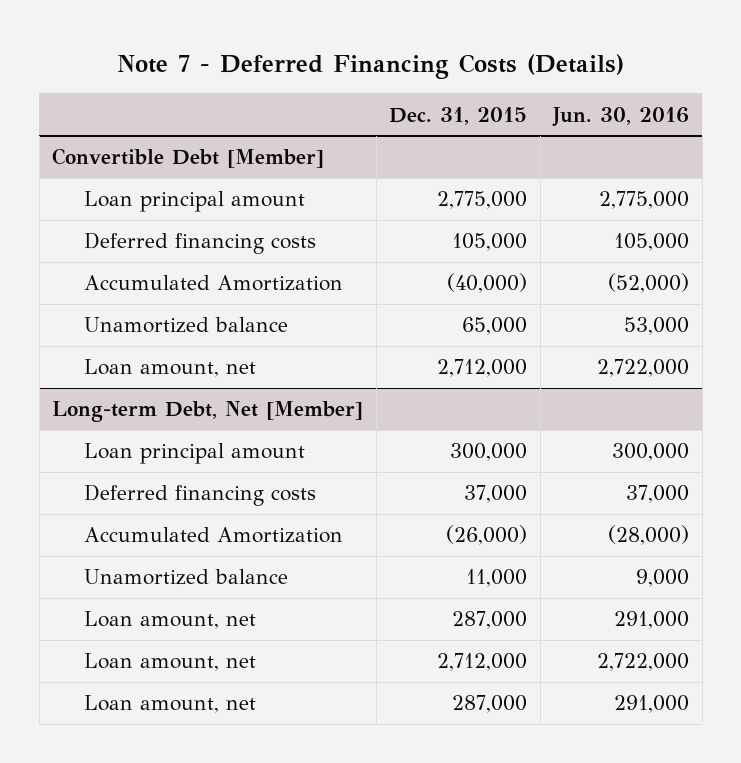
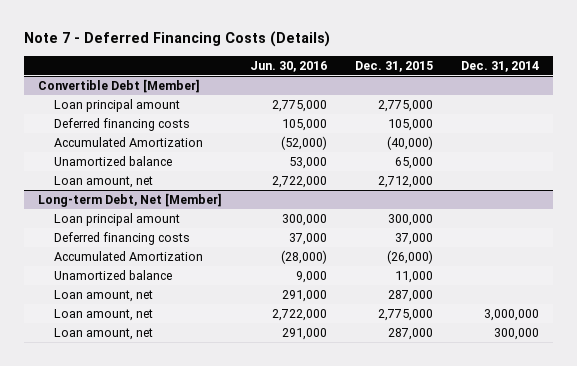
- | Dec. 31, 2015 | Jun. 30, 2016
+ | Jun. 30, 2016 | Dec. 31, 2015 | Dec. 31, 2014
@ Long-term Debt, Net [Member]
- Loan amount, net | 2,712,000 | 2,722,000
+ Loan amount, net | 2,722,000 | 2,775,000 | 3,000,000

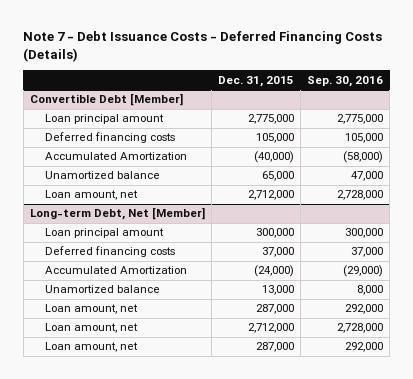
- Note 7 - Deferred Financing Costs (Details)
+ Note 7 - Debt Issuance Costs - Deferred Financing Costs (Details)
- | Jun. 30, 2016 | Dec. 31, 2015 | Dec. 31, 2014
+ | Dec. 31, 2015 | Sep. 30, 2016
@ Long-term Debt, Net [Member]
- Accumulated Amortization | (28,000) | (26,000) |
- Unamortized balance | 9,000 | 11,000 |
+ Accumulated Amortization | (24,000) | (29,000)
+ Unamortized balance | 13,000 | 8,000
- Loan amount, net | 2,722,000 | 2,775,000 | 3,000,000
+ Loan amount, net | 2,712,000 | 2,728,000

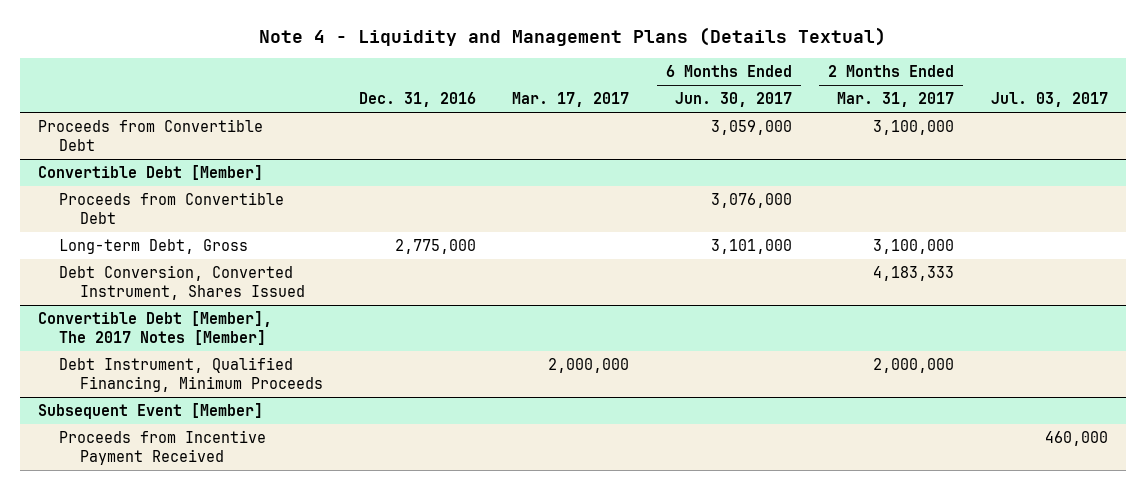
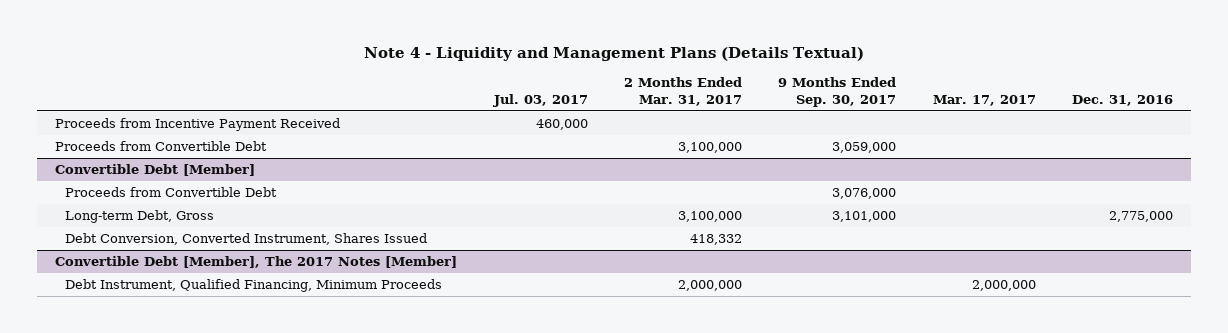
- | Dec. 31, 2016 | Mar. 17, 2017 | 6 Months Ended Jun. 30, 2017 | 2 Months Ended Mar. 31, 2017 | Jul. 03, 2017
+ | Jul. 03, 2017 | 2 Months Ended Mar. 31, 2017 | 9 Months Ended Sep. 30, 2017 | Mar. 17, 2017 | Dec. 31, 2016
+ Proceeds from Incentive Payment Received | 460,000 | | | |
@ Convertible Debt [Member]
- Debt Conversion, Converted Instrument, Shares Issued | | | | 4,183,333 |
+ Debt Conversion, Converted Instrument, Shares Issued | | 418,332 | | |
- Subsequent Event [Member]
- Proceeds from Incentive Payment Received | | | | | 460,000

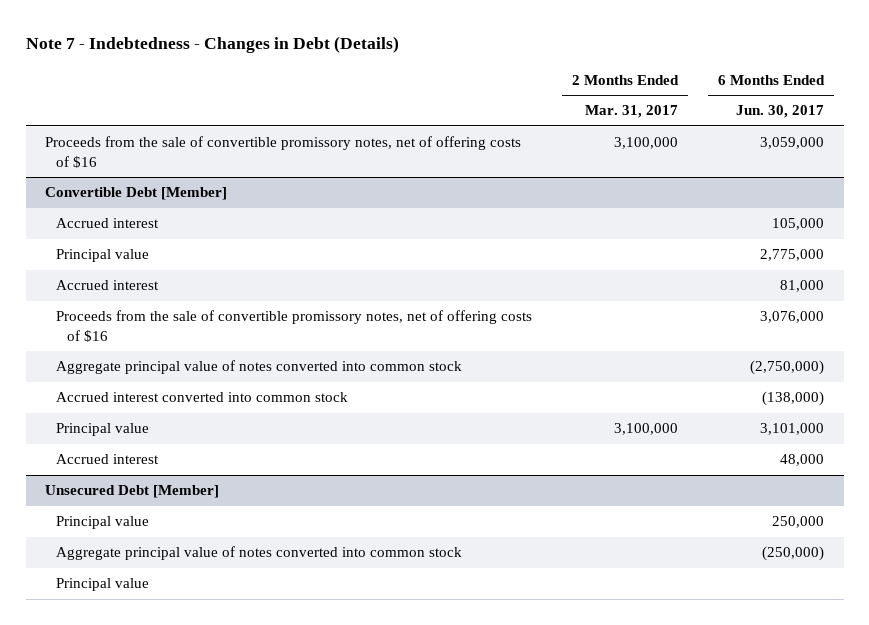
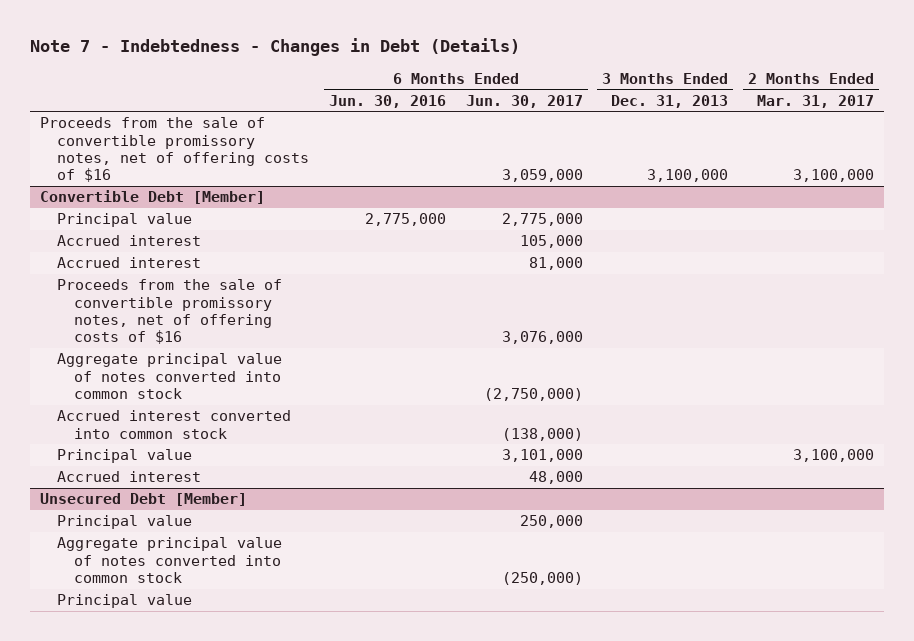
- | 2 Months Ended Mar. 31, 2017 | 6 Months Ended Jun. 30, 2017
+ | 6 Months Ended Jun. 30, 2016 | 6 Months Ended Jun. 30, 2017 | 3 Months Ended Dec. 31, 2013 | 2 Months Ended Mar. 31, 2017
@ Convertible Debt [Member]
moved down: Accrued interest | | 105,000 | |

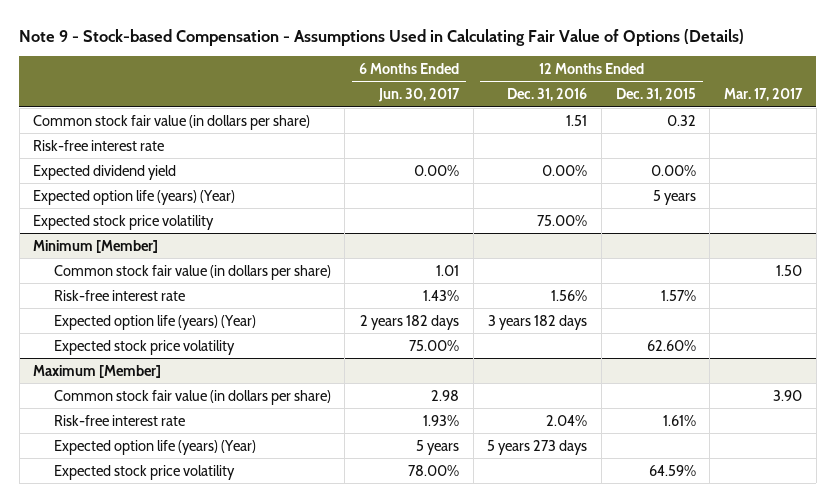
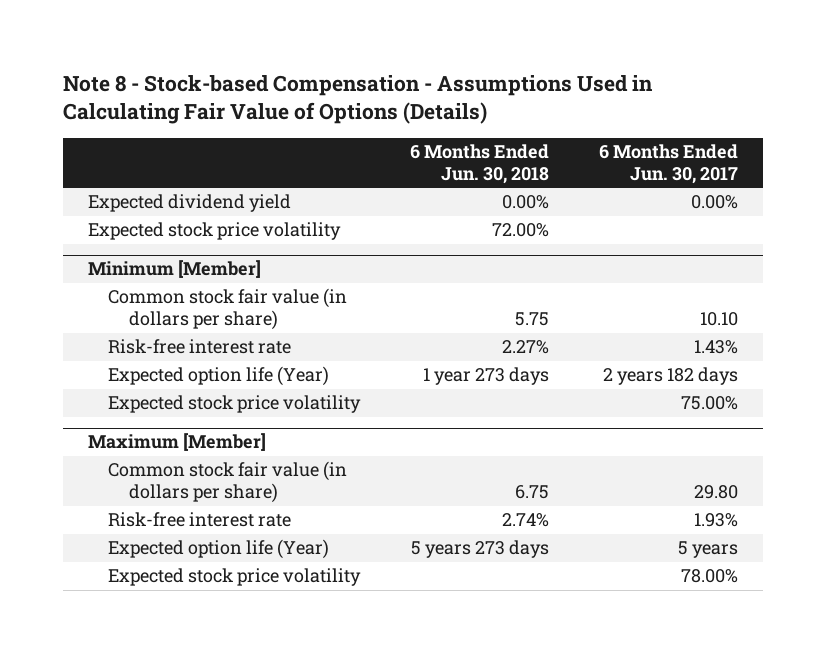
- Note 9 - Stock-based Compensation - Assumptions Used in Calculating Fair Value of Options (Details)
+ Note 8 - Stock-based Compensation - Assumptions Used in Calculating Fair Value of Options (Details)
- | 6 Months Ended Jun. 30, 2017 | 12 Months Ended Dec. 31, 2016 | 12 Months Ended Dec. 31, 2015 | Mar. 17, 2017
+ | 6 Months Ended Jun. 30, 2018 | 6 Months Ended Jun. 30, 2017
- Common stock fair value (in dollars per share) | | 1.51 | 0.32 |
- Risk-free interest rate
- Expected option life (years) (Year) | | | 5 years |
@ Minimum [Member]
- Common stock fair value (in dollars per share) | 1.01 | | | 1.50
+ Common stock fair value (in dollars per share) | 5.75 | 10.10
- Expected option life (years) (Year) | 2 years 182 days | 3 years 182 days | |
+ Expected option life (Year) | 1 year 273 days | 2 years 182 days
@ Maximum [Member]
- Common stock fair value (in dollars per share) | 2.98 | | | 3.90
+ Common stock fair value (in dollars per share) | 6.75 | 29.80
- Expected option life (years) (Year) | 5 years | 5 years 273 days | |
+ Expected option life (Year) | 5 years 273 days | 5 years

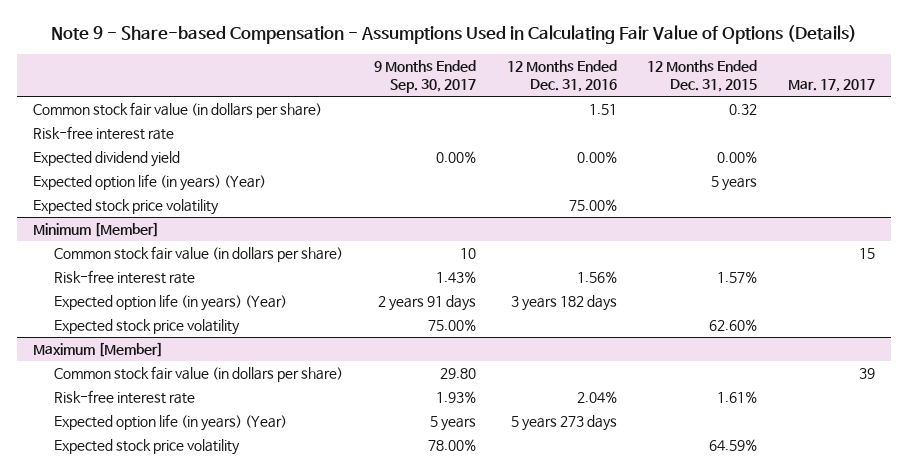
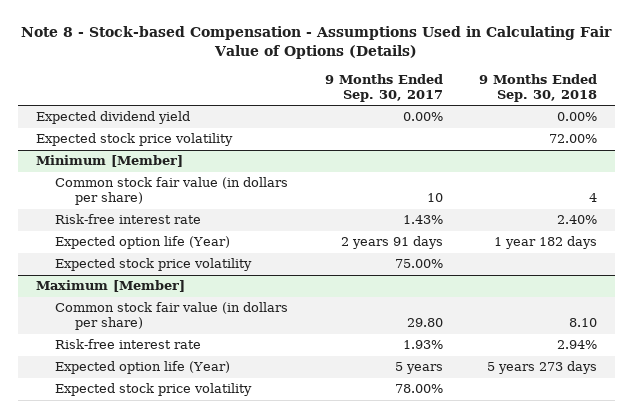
- Note 9 - Share-based Compensation - Assumptions Used in Calculating Fair Value of Options (Details)
+ Note 8 - Stock-based Compensation - Assumptions Used in Calculating Fair Value of Options (Details)
- | 9 Months Ended Sep. 30, 2017 | 12 Months Ended Dec. 31, 2016 | 12 Months Ended Dec. 31, 2015 | Mar. 17, 2017
+ | 9 Months Ended Sep. 30, 2017 | 9 Months Ended Sep. 30, 2018
- Common stock fair value (in dollars per share) | | 1.51 | 0.32 |
- Risk-free interest rate
- Expected option life (in years) (Year) | | | 5 years |
@ Minimum [Member]
- Expected option life (in years) (Year) | 2 years 91 days | 3 years 182 days | |
+ Expected option life (Year) | 2 years 91 days | 1 year 182 days
@ Maximum [Member]
- Expected option life (in years) (Year) | 5 years | 5 years 273 days | |
+ Expected option life (Year) | 5 years | 5 years 273 days

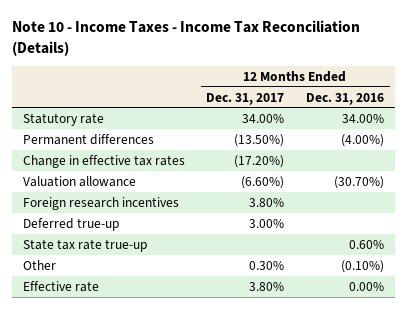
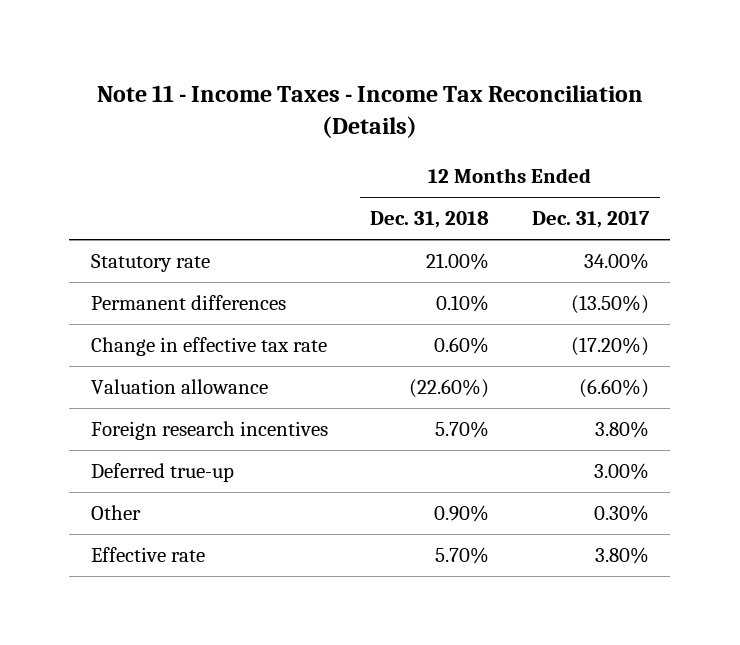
- Note 10 - Income Taxes - Income Tax Reconciliation (Details)
+ Note 11 - Income Taxes - Income Tax Reconciliation (Details)
- | 12 Months Ended Dec. 31, 2017 | 12 Months Ended Dec. 31, 2016
+ | 12 Months Ended Dec. 31, 2018 | 12 Months Ended Dec. 31, 2017
- Change in effective tax rates | (17.20%) |
+ Change in effective tax rate | 0.60% | (17.20%)
- State tax rate true-up | | 0.60%

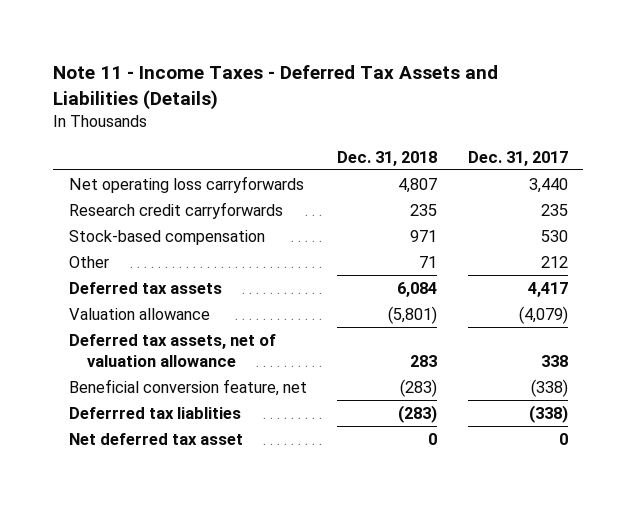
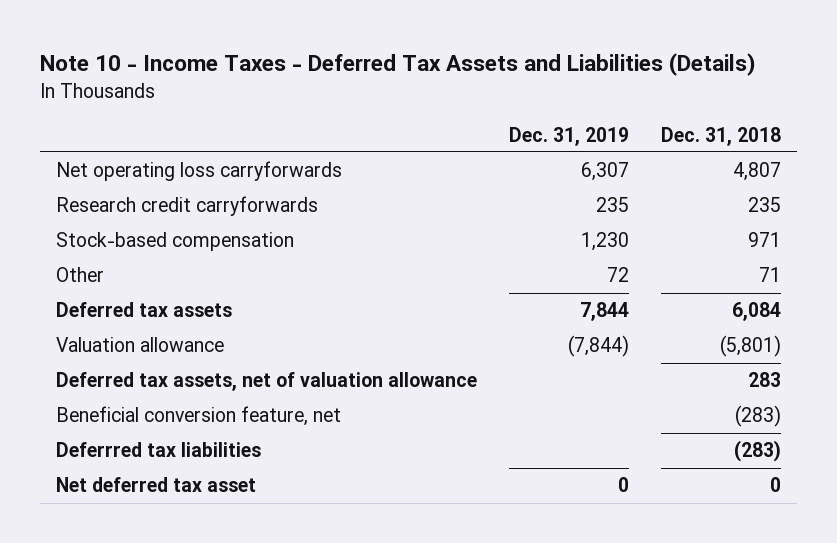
- Note 11 - Income Taxes - Deferred Tax Assets and Liabilities (Details)
+ Note 10 - Income Taxes - Deferred Tax Assets and Liabilities (Details)
- | Dec. 31, 2018 | Dec. 31, 2017
+ | Dec. 31, 2019 | Dec. 31, 2018
- Deferrred tax liablities | (283) | (338)
+ Deferrred tax liabilities | | (283)

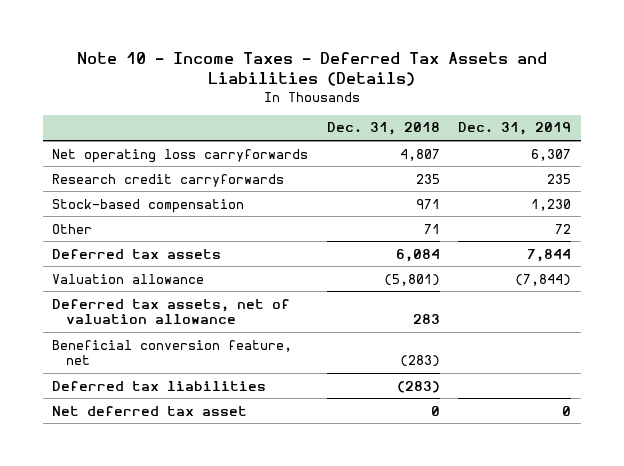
- | Dec. 31, 2019 | Dec. 31, 2018
+ | Dec. 31, 2018 | Dec. 31, 2019
- Deferrred tax liabilities | | (283)
+ Deferred tax liabilities | (283) |

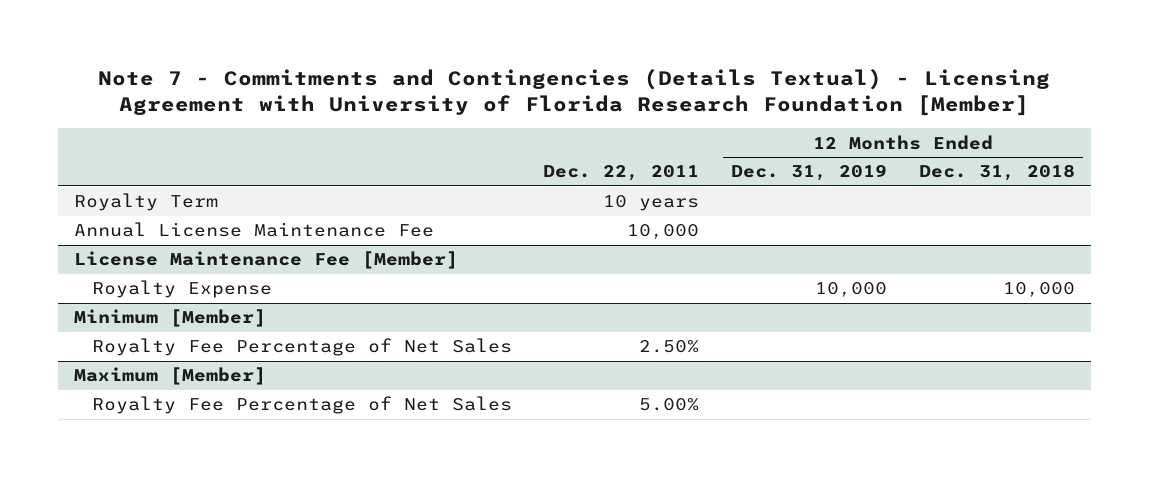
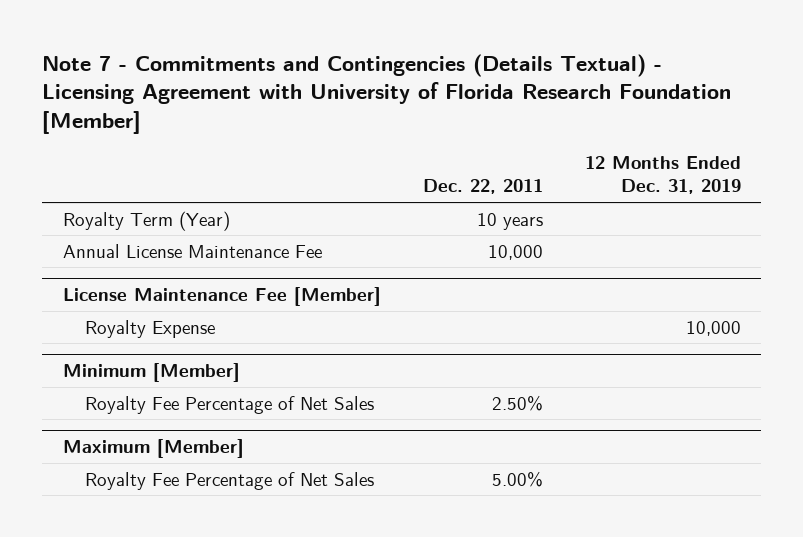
- | Dec. 22, 2011 | 12 Months Ended Dec. 31, 2019 | 12 Months Ended Dec. 31, 2018
+ | Dec. 22, 2011 | 12 Months Ended Dec. 31, 2019
- Royalty Term | 10 years | |
+ Royalty Term (Year) | 10 years |

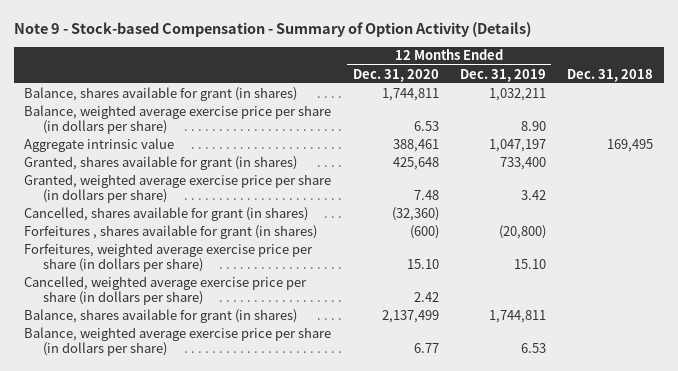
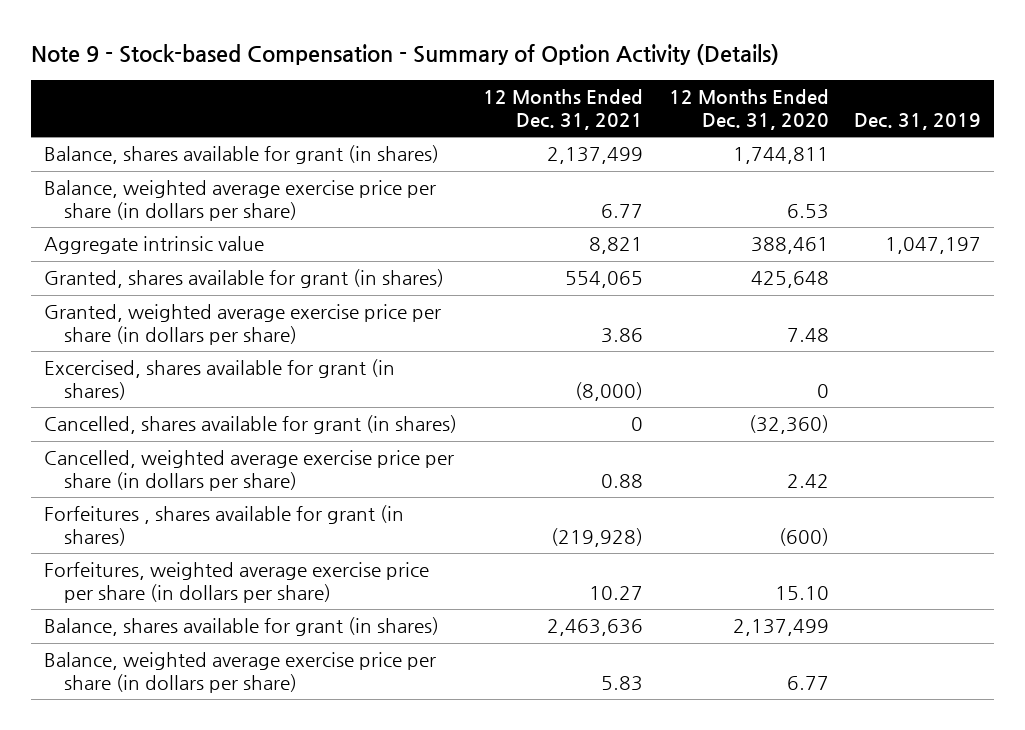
- | 12 Months Ended Dec. 31, 2020 | 12 Months Ended Dec. 31, 2019 | Dec. 31, 2018
+ | 12 Months Ended Dec. 31, 2021 | 12 Months Ended Dec. 31, 2020 | Dec. 31, 2019
+ Excercised, shares available for grant (in shares) | (8,000) | 0 |
moved up: Cancelled, weighted average exercise price per share (in dollars per share) | 0.88 | 2.42 |

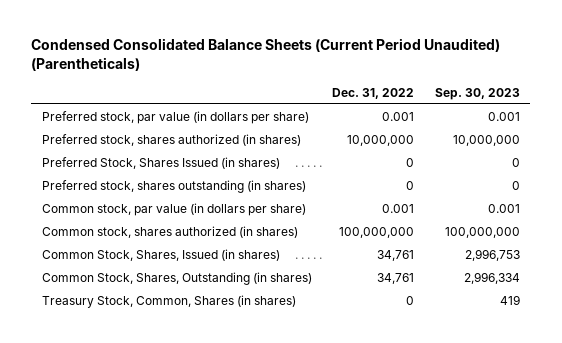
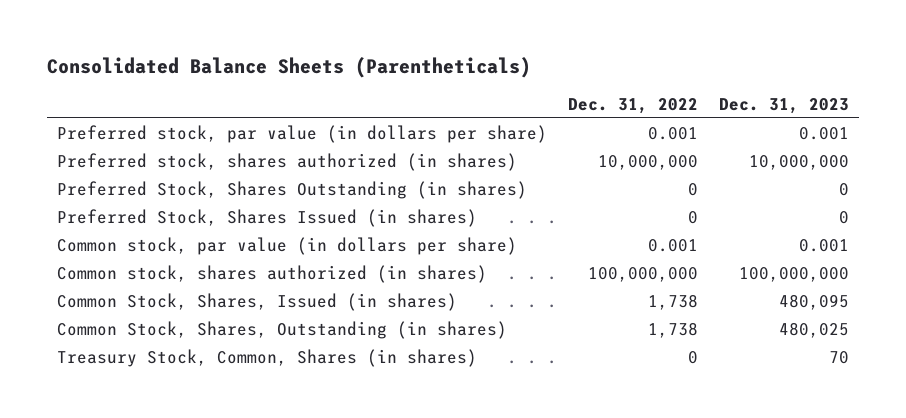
- Condensed Consolidated Balance Sheets (Current Period Unaudited) (Parentheticals)
+ Consolidated Balance Sheets (Parentheticals)
- | Dec. 31, 2022 | Sep. 30, 2023
+ | Dec. 31, 2022 | Dec. 31, 2023
+ Preferred Stock, Shares Outstanding (in shares) | 0 | 0
- Preferred stock, shares outstanding (in shares) | 0 | 0
- Common Stock, Shares, Issued (in shares) | 34,761 | 2,996,753
- Common Stock, Shares, Outstanding (in shares) | 34,761 | 2,996,334
+ Common Stock, Shares, Issued (in shares) | 1,738 | 480,095
+ Common Stock, Shares, Outstanding (in shares) | 1,738 | 480,025

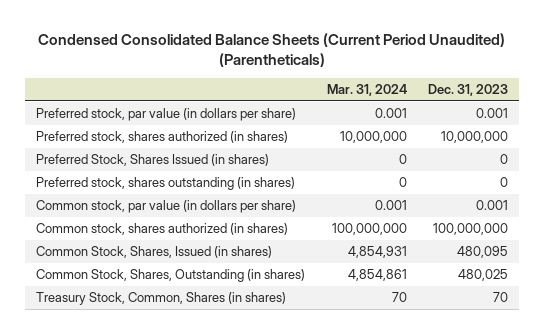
- Consolidated Balance Sheets (Parentheticals)
+ Condensed Consolidated Balance Sheets (Current Period Unaudited) (Parentheticals)
- | Dec. 31, 2022 | Dec. 31, 2023
+ | Mar. 31, 2024 | Dec. 31, 2023
- Preferred Stock, Shares Outstanding (in shares) | 0 | 0
+ Preferred stock, shares outstanding (in shares) | 0 | 0

